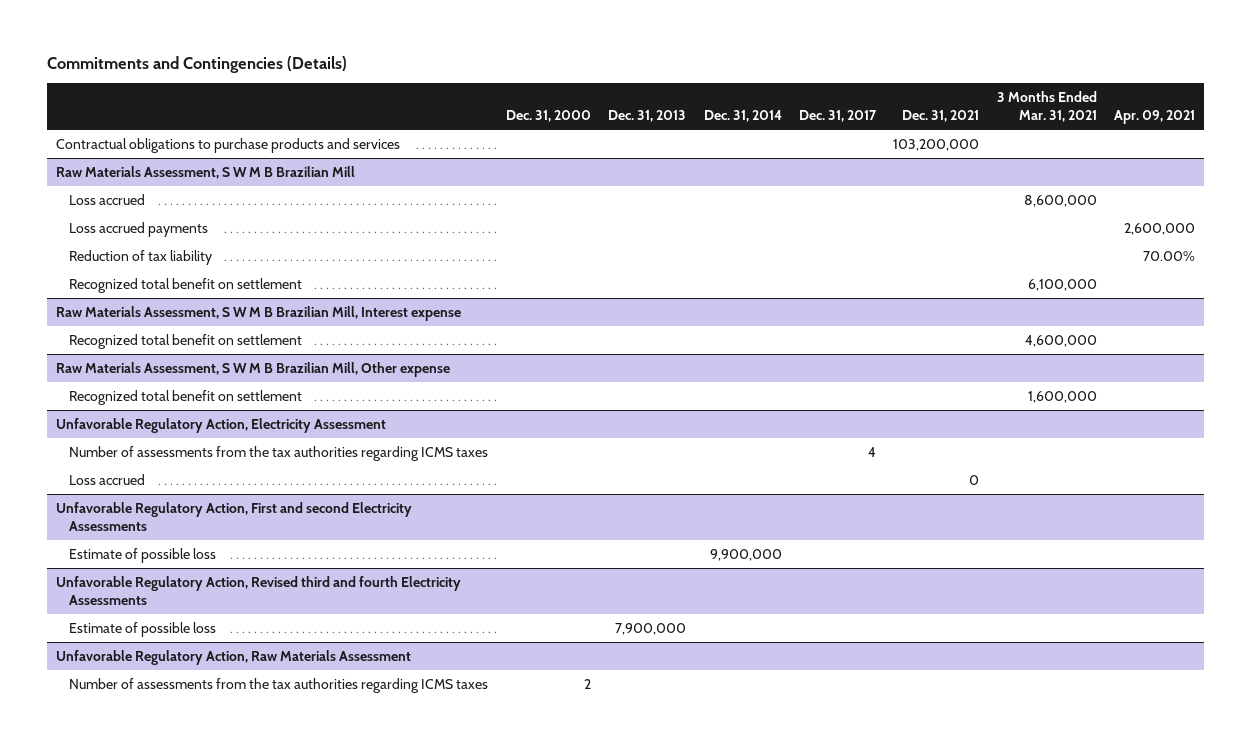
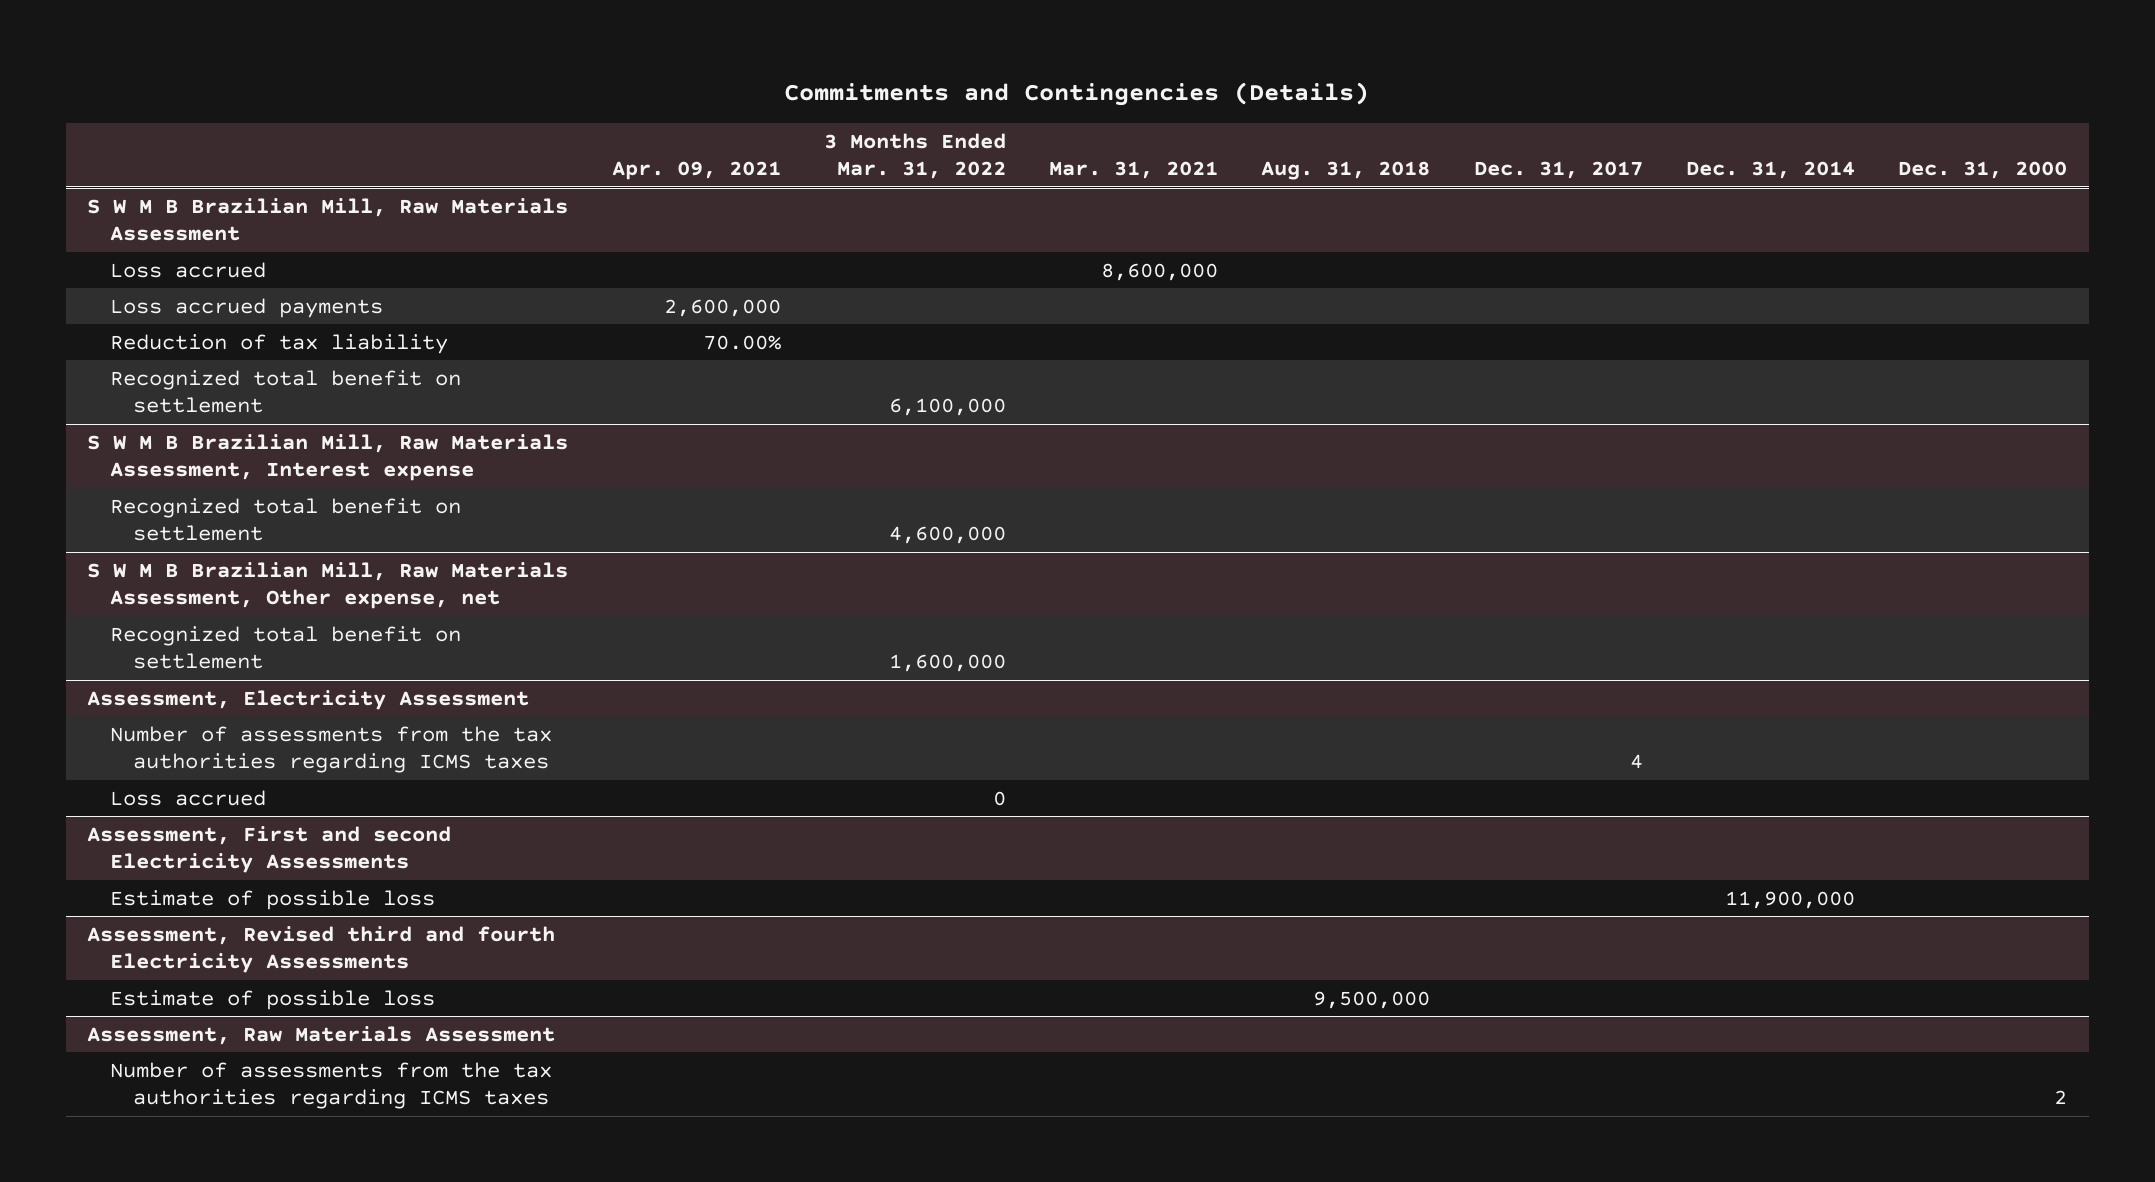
- | Dec. 31, 2000 | Dec. 31, 2013 | Dec. 31, 2014 | Dec. 31, 2017 | Dec. 31, 2021 | 3 Months Ended Mar. 31, 2021 | Apr. 09, 2021
+ | Apr. 09, 2021 | 3 Months Ended Mar. 31, 2022 | Mar. 31, 2021 | Aug. 31, 2018 | Dec. 31, 2017 | Dec. 31, 2014 | Dec. 31, 2000
- Contractual obligations to purchase products and services | | | | | 103,200,000 | |
- Raw Materials Assessment, S W M B Brazilian Mill
+ S W M B Brazilian Mill, Raw Materials Assessment
- Raw Materials Assessment, S W M B Brazilian Mill, Interest expense
+ S W M B Brazilian Mill, Raw Materials Assessment, Interest expense
- Raw Materials Assessment, S W M B Brazilian Mill, Other expense
+ S W M B Brazilian Mill, Raw Materials Assessment, Other expense, net
- Unfavorable Regulatory Action, Electricity Assessment
+ Assessment, Electricity Assessment
- Unfavorable Regulatory Action, First and second Electricity Assessments
- Estimate of possible loss | | | 9,900,000 | | | |
- Unfavorable Regulatory Action, Revised third and fourth Electricity Assessments
+ Assessment, First and second Electricity Assessments
+ Estimate of possible loss | | | | | | 11,900,000 |
+ Assessment, Revised third and fourth Electricity Assessments
- Unfavorable Regulatory Action, Raw Materials Assessment
+ Assessment, Raw Materials Assessment

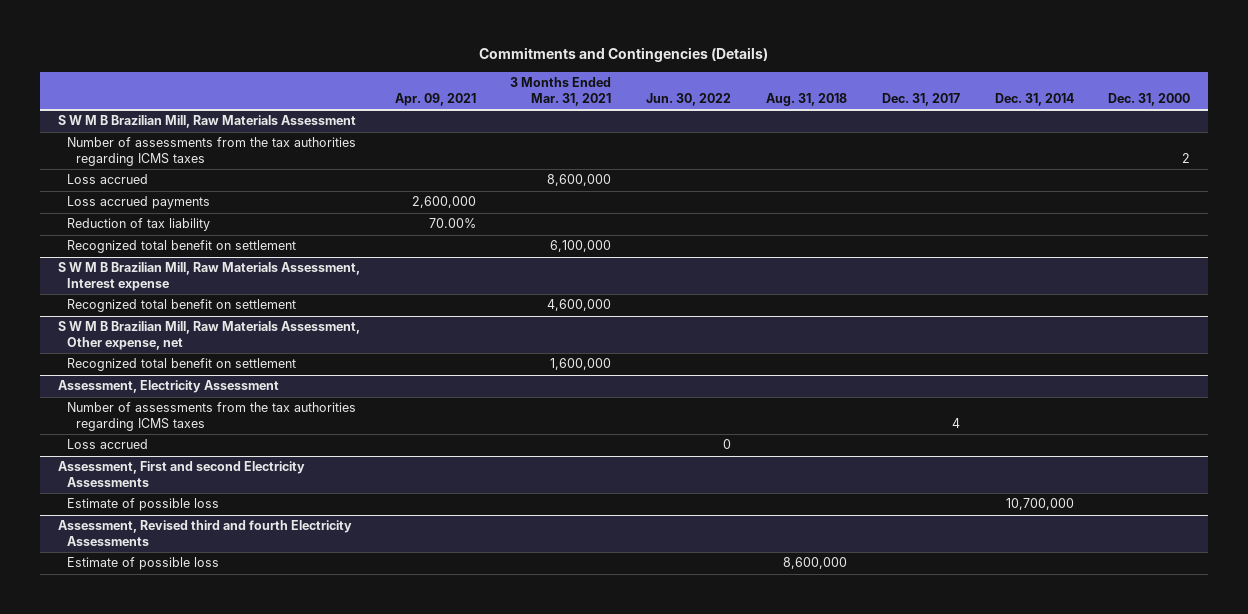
- | Apr. 09, 2021 | 3 Months Ended Mar. 31, 2022 | Mar. 31, 2021 | Aug. 31, 2018 | Dec. 31, 2017 | Dec. 31, 2014 | Dec. 31, 2000
+ | Apr. 09, 2021 | 3 Months Ended Mar. 31, 2021 | Jun. 30, 2022 | Aug. 31, 2018 | Dec. 31, 2017 | Dec. 31, 2014 | Dec. 31, 2000
@ S W M B Brazilian Mill, Raw Materials Assessment
+ Number of assessments from the tax authorities regarding ICMS taxes | | | | | | | 2
@ Assessment, First and second Electricity Assessments
- Estimate of possible loss | | | | | | 11,900,000 |
+ Estimate of possible loss | | | | | | 10,700,000 |
@ Assessment, Revised third and fourth Electricity Assessments
- Estimate of possible loss | | | | 9,500,000 | | |
- Assessment, Raw Materials Assessment
- Number of assessments from the tax authorities regarding ICMS taxes | | | | | | | 2
@ Assessment, Revised third and fourth Electricity Assessments
+ Estimate of possible loss | | | | 8,600,000 | | |

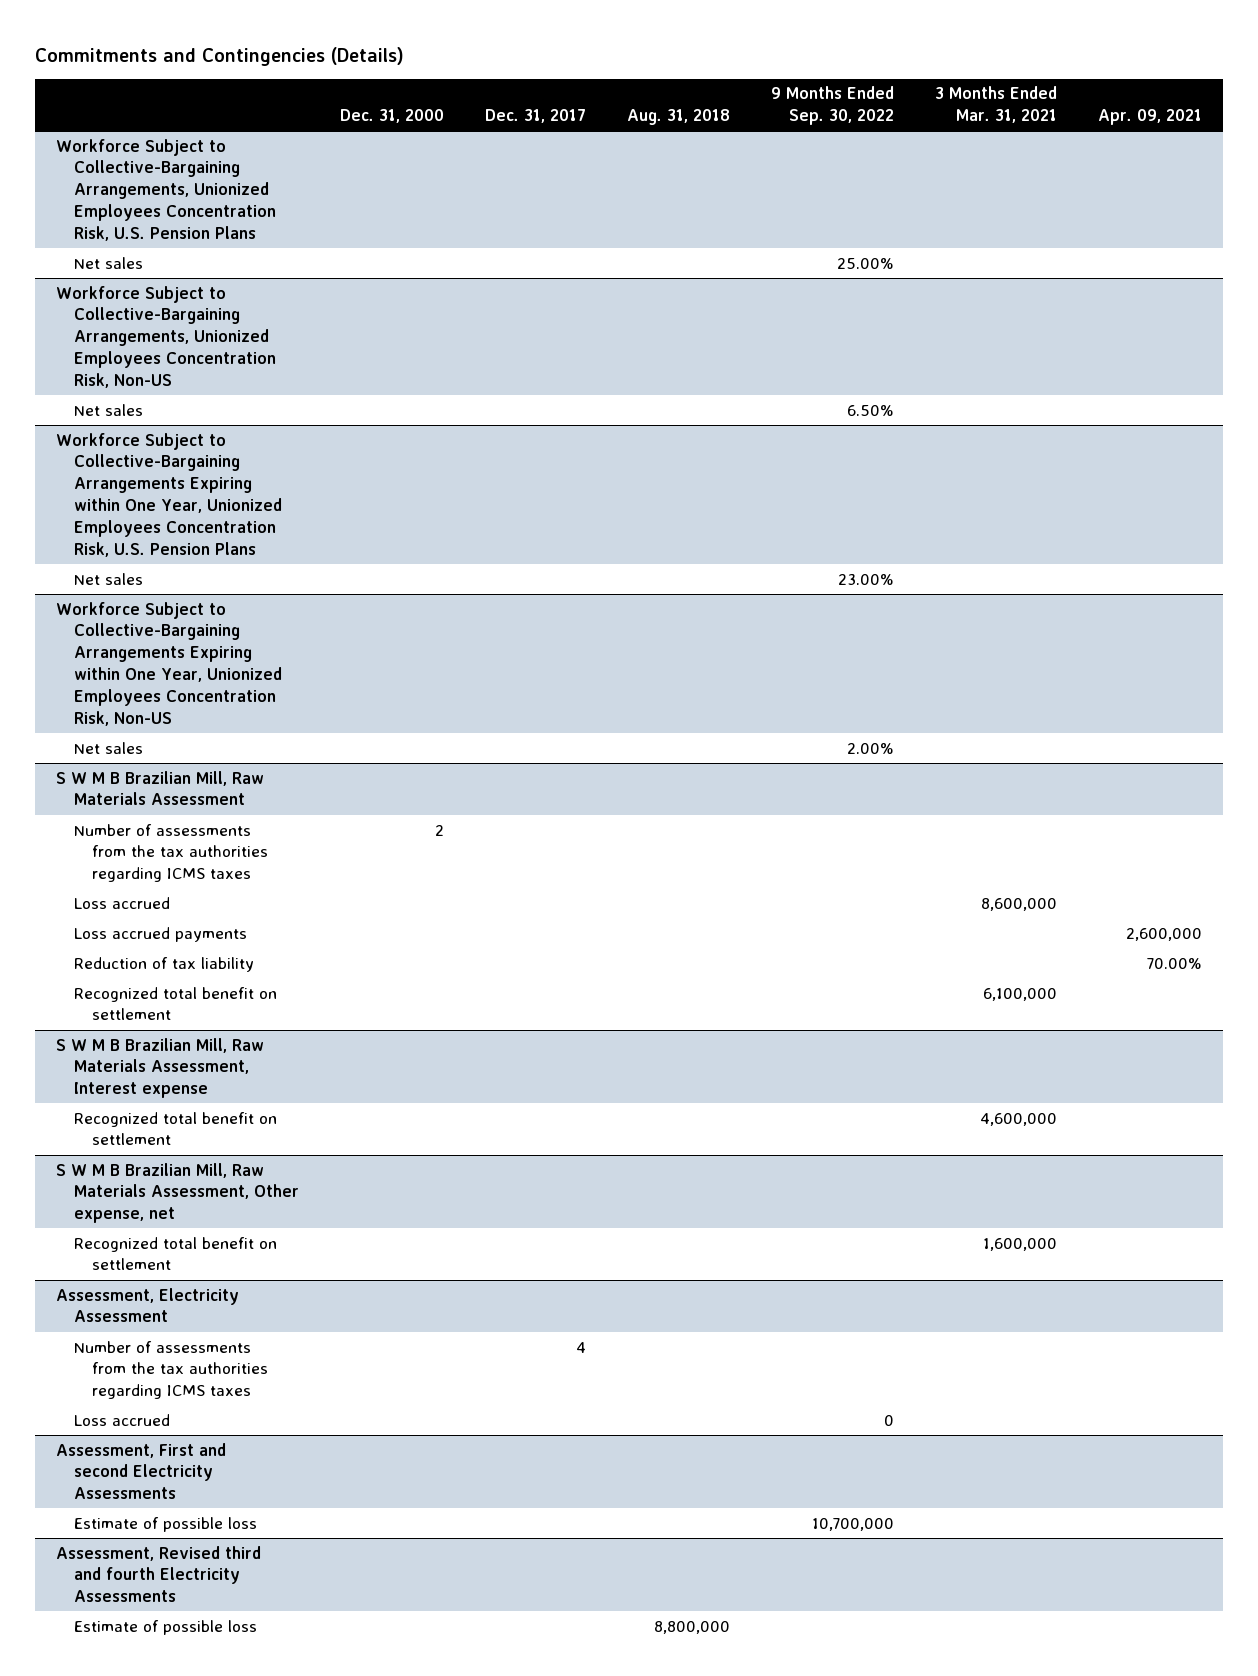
- | Apr. 09, 2021 | 3 Months Ended Mar. 31, 2021 | Jun. 30, 2022 | Aug. 31, 2018 | Dec. 31, 2017 | Dec. 31, 2014 | Dec. 31, 2000
+ | Dec. 31, 2000 | Dec. 31, 2017 | Aug. 31, 2018 | 9 Months Ended Sep. 30, 2022 | 3 Months Ended Mar. 31, 2021 | Apr. 09, 2021
+ Workforce Subject to Collective-Bargaining Arrangements, Unionized Employees Concentration Risk, U.S. Pension Plans
+ Net sales | | | | 25.00% | |
+ Workforce Subject to Collective-Bargaining Arrangements, Unionized Employees Concentration Risk, Non-US
+ Net sales | | | | 6.50% | |
+ Workforce Subject to Collective-Bargaining Arrangements Expiring within One Year, Unionized Employees Concentration Risk, U.S. Pension Plans
+ Net sales | | | | 23.00% | |
+ Workforce Subject to Collective-Bargaining Arrangements Expiring within One Year, Unionized Employees Concentration Risk, Non-US
+ Net sales | | | | 2.00% | |
@ Assessment, Revised third and fourth Electricity Assessments
- Estimate of possible loss | | | | 8,600,000 | | |
+ Estimate of possible loss | | | 8,800,000 | | |

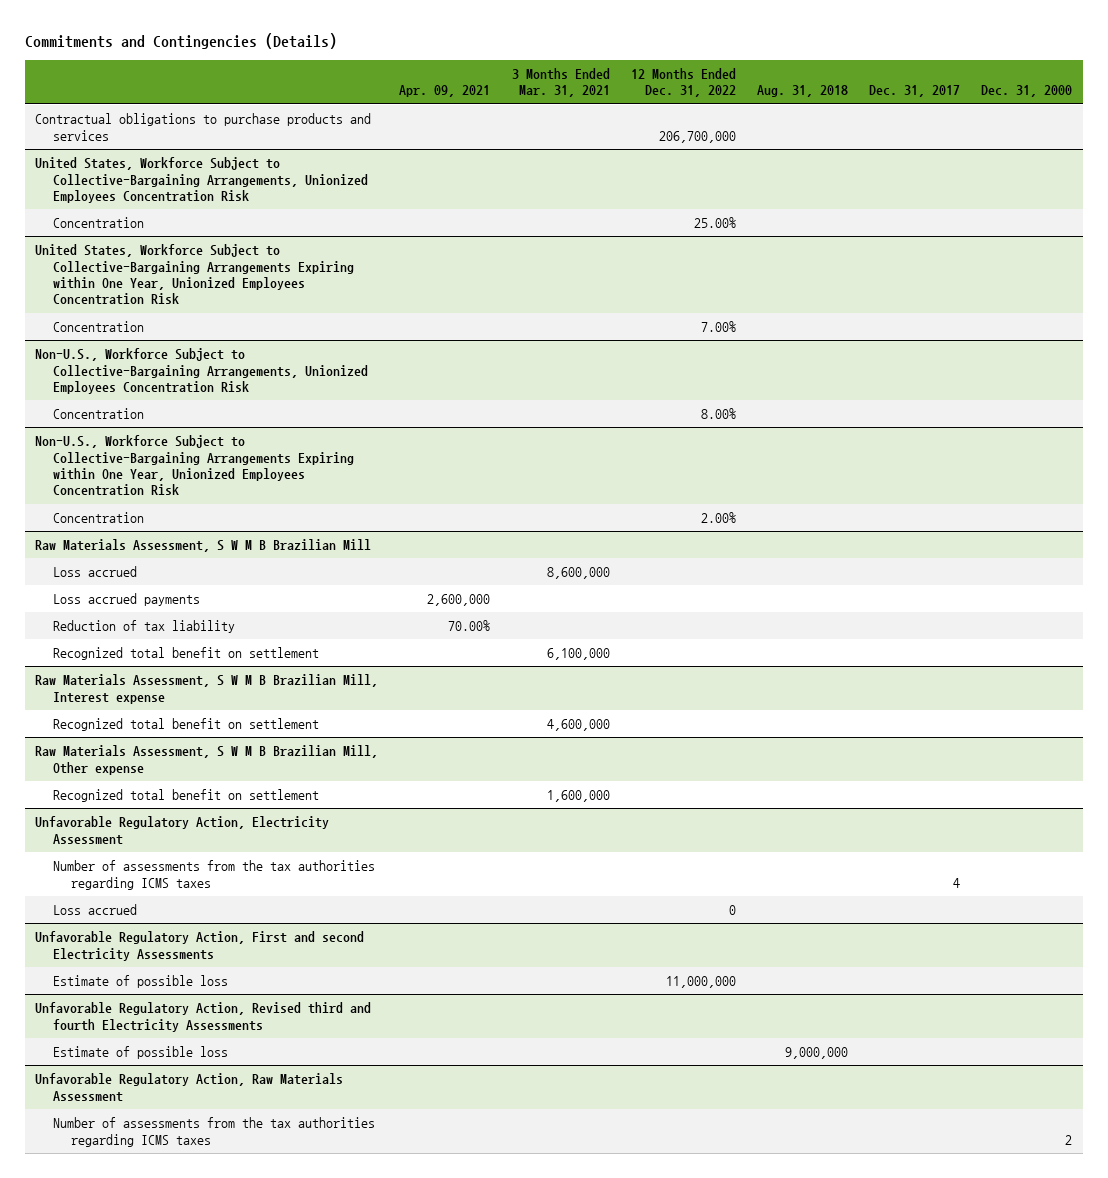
- | Dec. 31, 2000 | Dec. 31, 2017 | Aug. 31, 2018 | 9 Months Ended Sep. 30, 2022 | 3 Months Ended Mar. 31, 2021 | Apr. 09, 2021
+ | Apr. 09, 2021 | 3 Months Ended Mar. 31, 2021 | 12 Months Ended Dec. 31, 2022 | Aug. 31, 2018 | Dec. 31, 2017 | Dec. 31, 2000
- Workforce Subject to Collective-Bargaining Arrangements, Unionized Employees Concentration Risk, U.S. Pension Plans
- Net sales | | | | 25.00% | |
- Workforce Subject to Collective-Bargaining Arrangements, Unionized Employees Concentration Risk, Non-US
- Net sales | | | | 6.50% | |
- Workforce Subject to Collective-Bargaining Arrangements Expiring within One Year, Unionized Employees Concentration Risk, U.S. Pension Plans
- Net sales | | | | 23.00% | |
- Workforce Subject to Collective-Bargaining Arrangements Expiring within One Year, Unionized Employees Concentration Risk, Non-US
- Net sales | | | | 2.00% | |
- S W M B Brazilian Mill, Raw Materials Assessment
- Number of assessments from the tax authorities regarding ICMS taxes | 2 | | | | |
+ Contractual obligations to purchase products and services | | | 206,700,000 | | |
+ United States, Workforce Subject to Collective-Bargaining Arrangements, Unionized Employees Concentration Risk
+ Concentration | | | 25.00% | | |
+ United States, Workforce Subject to Collective-Bargaining Arrangements Expiring within One Year, Unionized Employees Concentration Risk
+ Concentration | | | 7.00% | | |
+ Non-U.S., Workforce Subject to Collective-Bargaining Arrangements, Unionized Employees Concentration Risk
+ Concentration | | | 8.00% | | |
+ Non-U.S., Workforce Subject to Collective-Bargaining Arrangements Expiring within One Year, Unionized Employees Concentration Risk
+ Concentration | | | 2.00% | | |
+ Raw Materials Assessment, S W M B Brazilian Mill
- S W M B Brazilian Mill, Raw Materials Assessment, Interest expense
+ Raw Materials Assessment, S W M B Brazilian Mill, Interest expense
- S W M B Brazilian Mill, Raw Materials Assessment, Other expense, net
+ Raw Materials Assessment, S W M B Brazilian Mill, Other expense
- Assessment, Electricity Assessment
+ Unfavorable Regulatory Action, Electricity Assessment
- Assessment, First and second Electricity Assessments
+ Unfavorable Regulatory Action, First and second Electricity Assessments
- Assessment, Revised third and fourth Electricity Assessments
- Estimate of possible loss | | | 8,800,000 | | |
+ Unfavorable Regulatory Action, Revised third and fourth Electricity Assessments
+ Estimate of possible loss | | | | 9,000,000 | |
+ Unfavorable Regulatory Action, Raw Materials Assessment
+ Number of assessments from the tax authorities regarding ICMS taxes | | | | | | 2

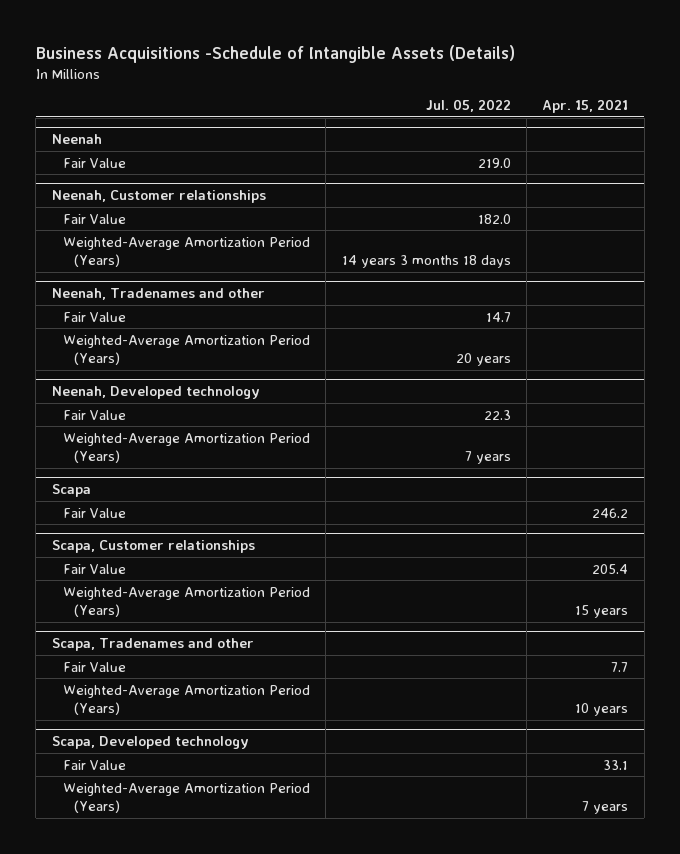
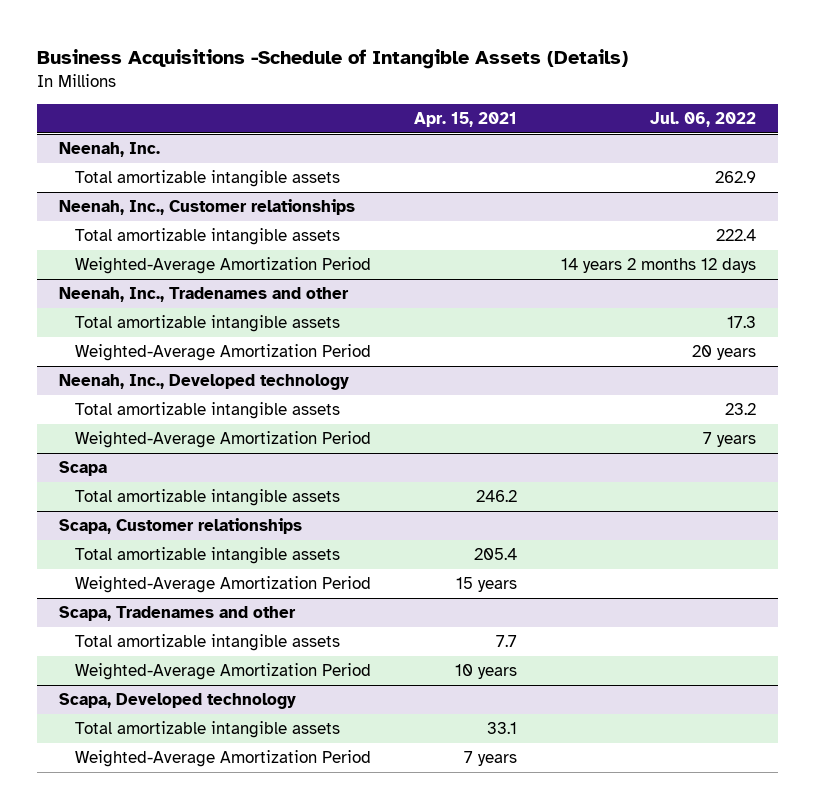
- | Jul. 05, 2022 | Apr. 15, 2021
+ | Apr. 15, 2021 | Jul. 06, 2022
- Neenah
- Fair Value | 219.0 |
- Neenah, Customer relationships
- Fair Value | 182.0 |
- Weighted-Average Amortization Period (Years) | 14 years 3 months 18 days |
- Neenah, Tradenames and other
- Fair Value | 14.7 |
- Weighted-Average Amortization Period (Years) | 20 years |
- Neenah, Developed technology
- Fair Value | 22.3 |
- Weighted-Average Amortization Period (Years) | 7 years |
+ Neenah, Inc.
+ Total amortizable intangible assets | | 262.9
+ Neenah, Inc., Customer relationships
+ Total amortizable intangible assets | | 222.4
+ Weighted-Average Amortization Period | | 14 years 2 months 12 days
+ Neenah, Inc., Tradenames and other
+ Total amortizable intangible assets | | 17.3
+ Weighted-Average Amortization Period | | 20 years
+ Neenah, Inc., Developed technology
+ Total amortizable intangible assets | | 23.2
+ Weighted-Average Amortization Period | | 7 years
@ Scapa
- Fair Value | | 246.2
+ Total amortizable intangible assets | 246.2 |
@ Scapa, Customer relationships
- Fair Value | | 205.4
- Weighted-Average Amortization Period (Years) | | 15 years
+ Total amortizable intangible assets | 205.4 |
+ Weighted-Average Amortization Period | 15 years |
@ Scapa, Tradenames and other
- Fair Value | | 7.7
- Weighted-Average Amortization Period (Years) | | 10 years
+ Total amortizable intangible assets | 7.7 |
+ Weighted-Average Amortization Period | 10 years |
@ Scapa, Developed technology
- Fair Value | | 33.1
- Weighted-Average Amortization Period (Years) | | 7 years
+ Total amortizable intangible assets | 33.1 |
+ Weighted-Average Amortization Period | 7 years |

